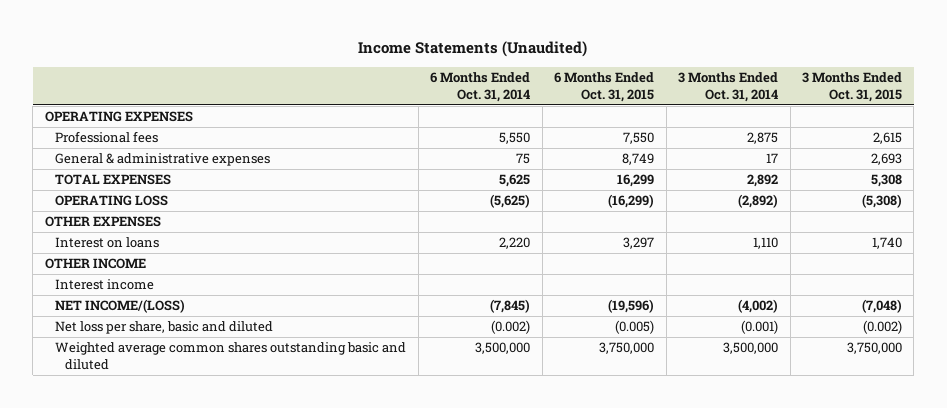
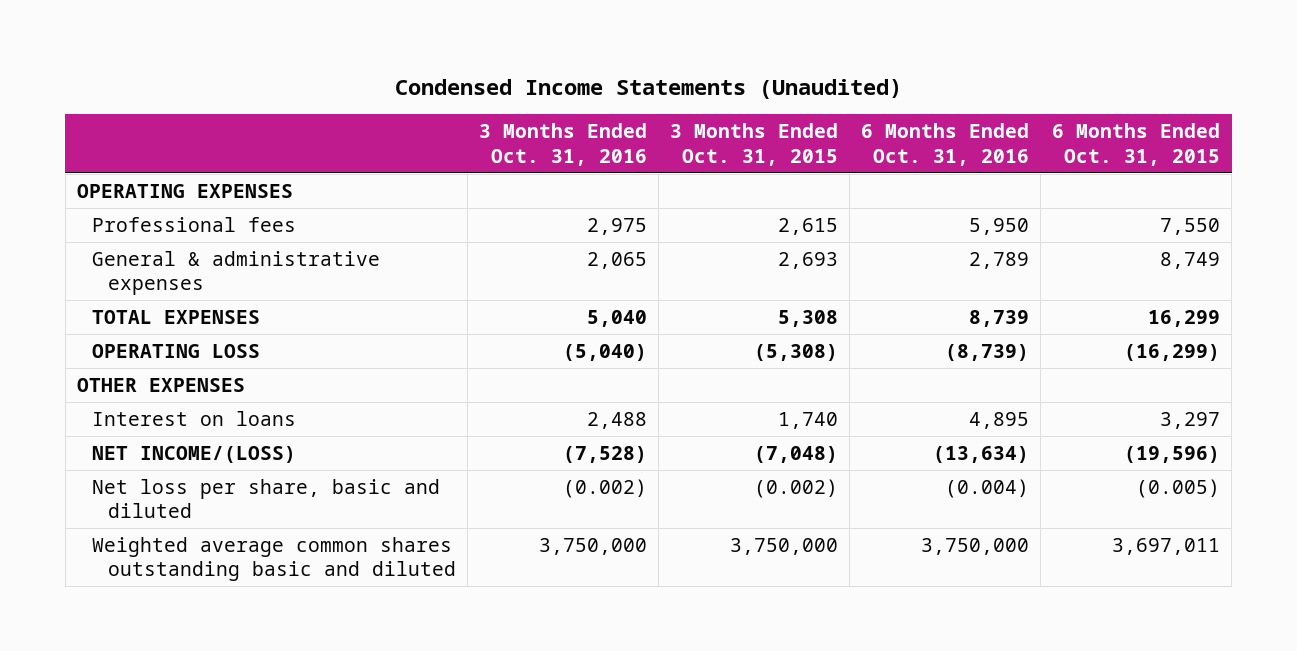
- Income Statements (Unaudited)
+ Condensed Income Statements (Unaudited)
- | 6 Months Ended Oct. 31, 2014 | 6 Months Ended Oct. 31, 2015 | 3 Months Ended Oct. 31, 2014 | 3 Months Ended Oct. 31, 2015
+ | 3 Months Ended Oct. 31, 2016 | 3 Months Ended Oct. 31, 2015 | 6 Months Ended Oct. 31, 2016 | 6 Months Ended Oct. 31, 2015
- OTHER INCOME
- Interest income
- Weighted average common shares outstanding basic and diluted | 3,500,000 | 3,750,000 | 3,500,000 | 3,750,000
+ Weighted average common shares outstanding basic and diluted | 3,750,000 | 3,750,000 | 3,750,000 | 3,697,011

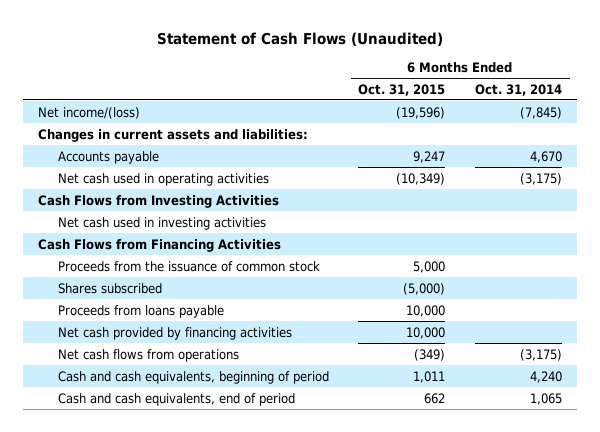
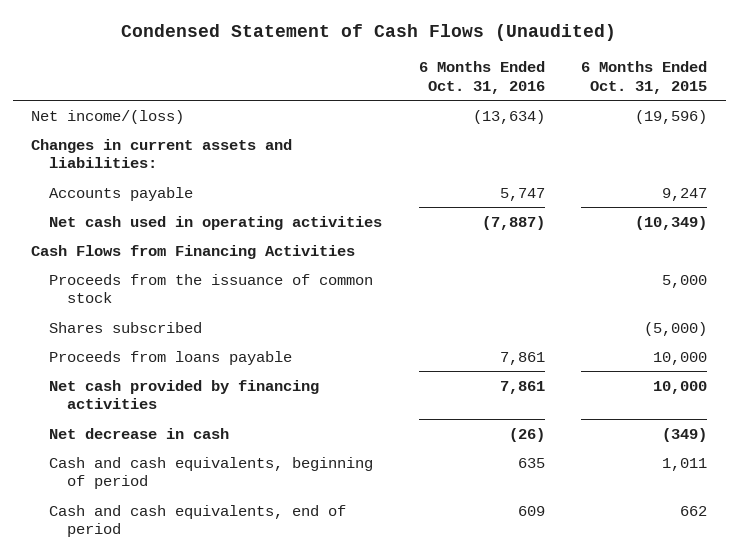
- Statement of Cash Flows (Unaudited)
+ Condensed Statement of Cash Flows (Unaudited)
- | 6 Months Ended Oct. 31, 2015 | 6 Months Ended Oct. 31, 2014
+ | 6 Months Ended Oct. 31, 2016 | 6 Months Ended Oct. 31, 2015
- Cash Flows from Investing Activities
- Net cash used in investing activities
- Net cash flows from operations | (349) | (3,175)
+ Net decrease in cash | (26) | (349)

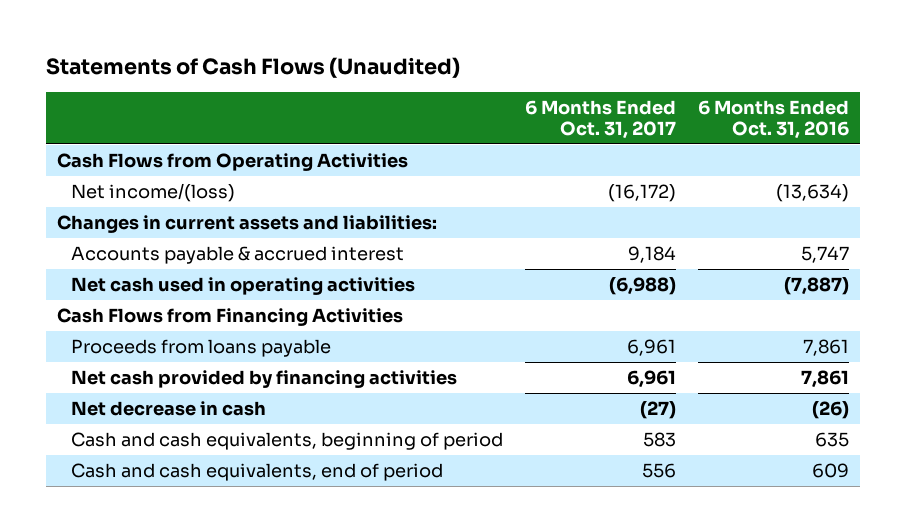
- Condensed Statement of Cash Flows (Unaudited)
+ Statements of Cash Flows (Unaudited)
- | 6 Months Ended Oct. 31, 2016 | 6 Months Ended Oct. 31, 2015
+ | 6 Months Ended Oct. 31, 2017 | 6 Months Ended Oct. 31, 2016
+ Cash Flows from Operating Activities
- Accounts payable | 5,747 | 9,247
+ Accounts payable & accrued interest | 9,184 | 5,747
- Proceeds from the issuance of common stock | | 5,000
- Shares subscribed | | (5,000)

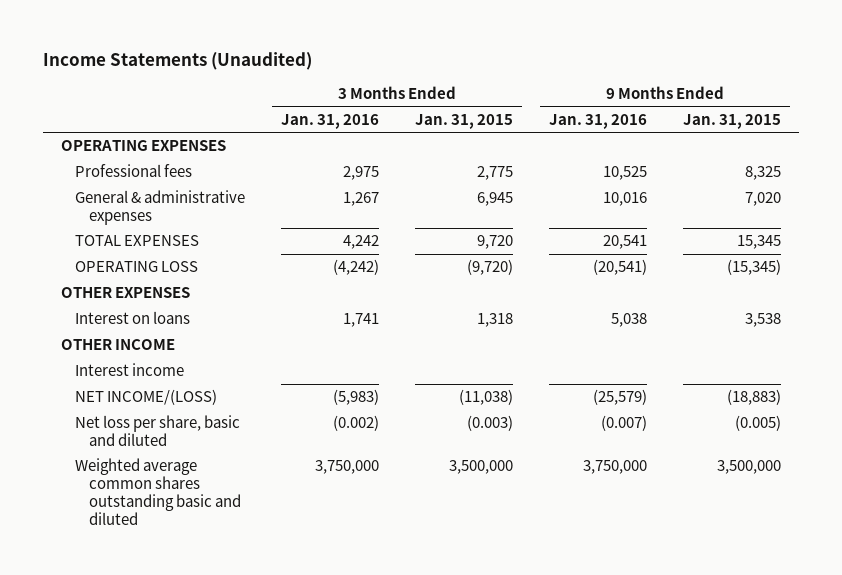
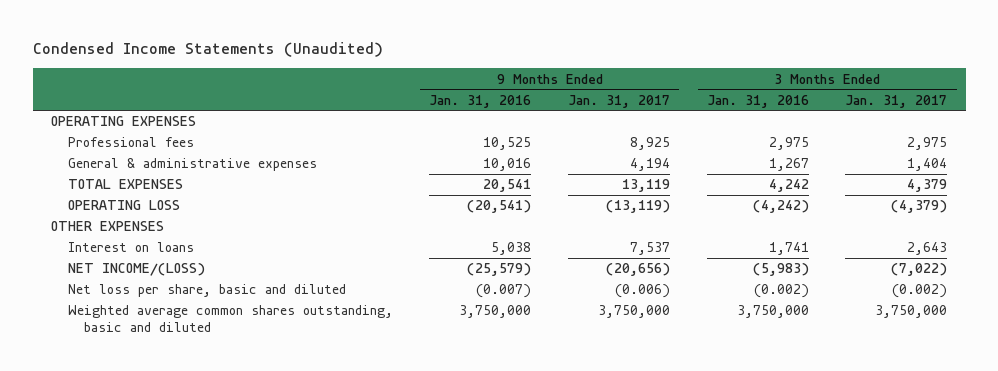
- Income Statements (Unaudited)
+ Condensed Income Statements (Unaudited)
- | 3 Months Ended Jan. 31, 2016 | 3 Months Ended Jan. 31, 2015 | 9 Months Ended Jan. 31, 2016 | 9 Months Ended Jan. 31, 2015
+ | 9 Months Ended Jan. 31, 2016 | 9 Months Ended Jan. 31, 2017 | 3 Months Ended Jan. 31, 2016 | 3 Months Ended Jan. 31, 2017
- OTHER INCOME
- Interest income
- Weighted average common shares outstanding basic and diluted | 3,750,000 | 3,500,000 | 3,750,000 | 3,500,000
+ Weighted average common shares outstanding, basic and diluted | 3,750,000 | 3,750,000 | 3,750,000 | 3,750,000

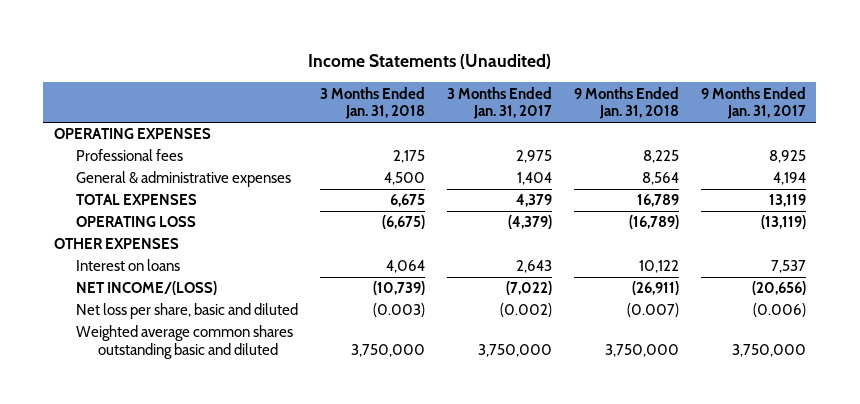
- Condensed Income Statements (Unaudited)
+ Income Statements (Unaudited)
- | 9 Months Ended Jan. 31, 2016 | 9 Months Ended Jan. 31, 2017 | 3 Months Ended Jan. 31, 2016 | 3 Months Ended Jan. 31, 2017
+ | 3 Months Ended Jan. 31, 2018 | 3 Months Ended Jan. 31, 2017 | 9 Months Ended Jan. 31, 2018 | 9 Months Ended Jan. 31, 2017
- Weighted average common shares outstanding, basic and diluted | 3,750,000 | 3,750,000 | 3,750,000 | 3,750,000
+ Weighted average common shares outstanding basic and diluted | 3,750,000 | 3,750,000 | 3,750,000 | 3,750,000

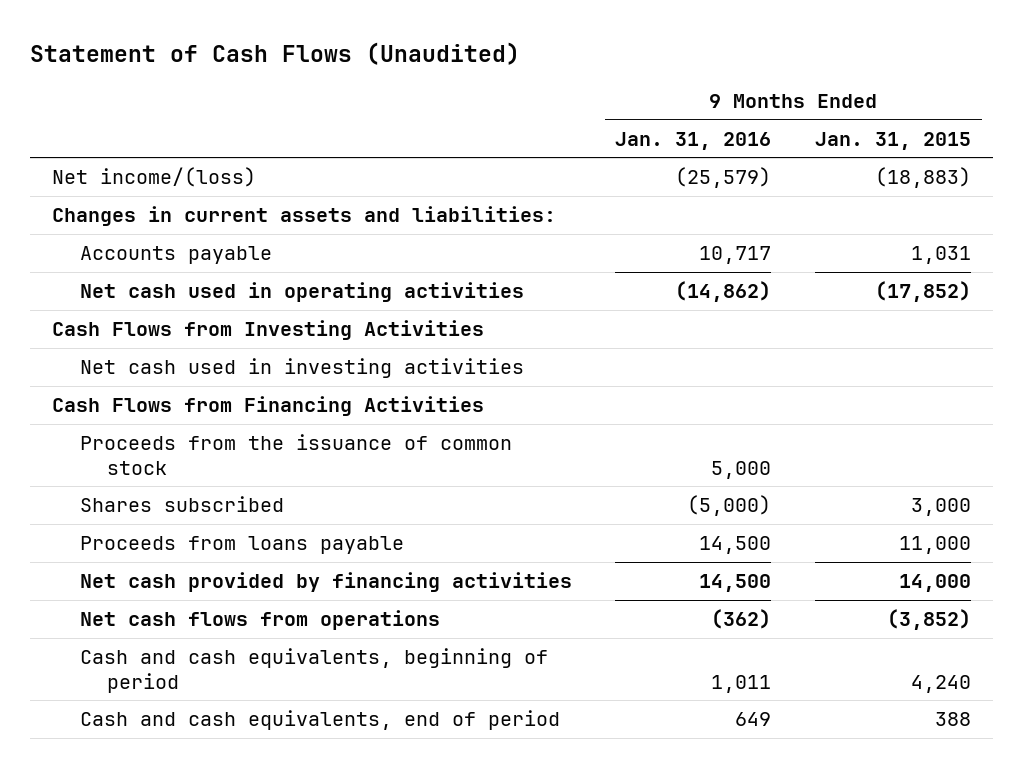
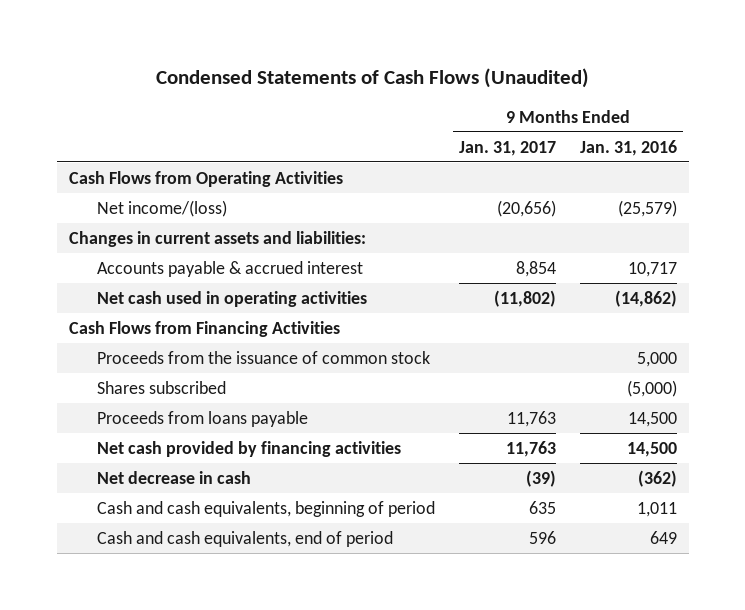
- Statement of Cash Flows (Unaudited)
+ Condensed Statements of Cash Flows (Unaudited)
- | 9 Months Ended Jan. 31, 2016 | 9 Months Ended Jan. 31, 2015
+ | 9 Months Ended Jan. 31, 2017 | 9 Months Ended Jan. 31, 2016
+ Cash Flows from Operating Activities
- Accounts payable | 10,717 | 1,031
+ Accounts payable & accrued interest | 8,854 | 10,717
- Cash Flows from Investing Activities
- Net cash used in investing activities
- Net cash flows from operations | (362) | (3,852)
+ Net decrease in cash | (39) | (362)

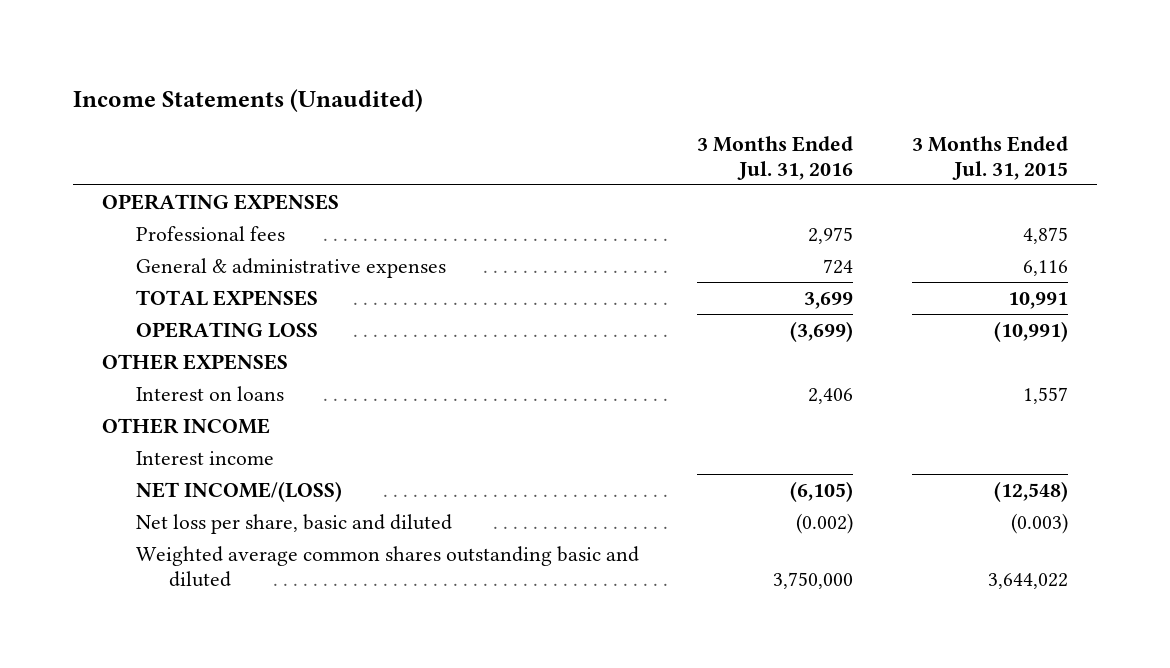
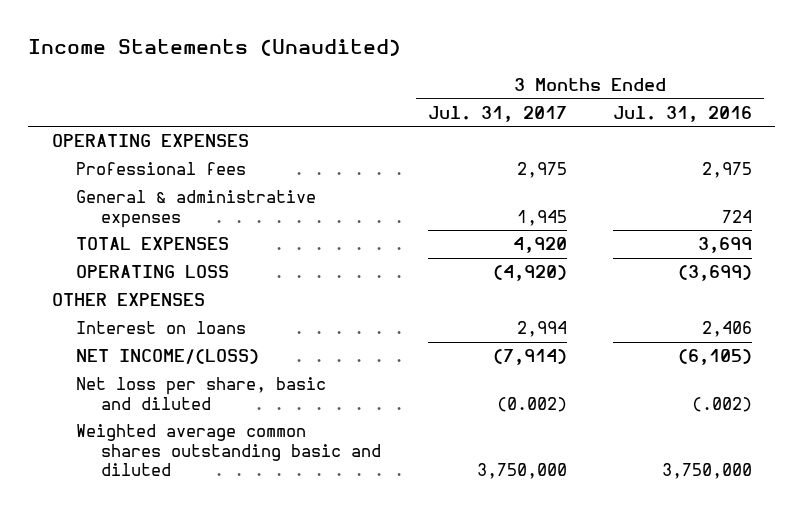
- | 3 Months Ended Jul. 31, 2016 | 3 Months Ended Jul. 31, 2015
+ | 3 Months Ended Jul. 31, 2017 | 3 Months Ended Jul. 31, 2016
- OTHER INCOME
- Interest income
- Net loss per share, basic and diluted | (0.002) | (0.003)
+ Net loss per share, basic and diluted | (0.002) | (.002)

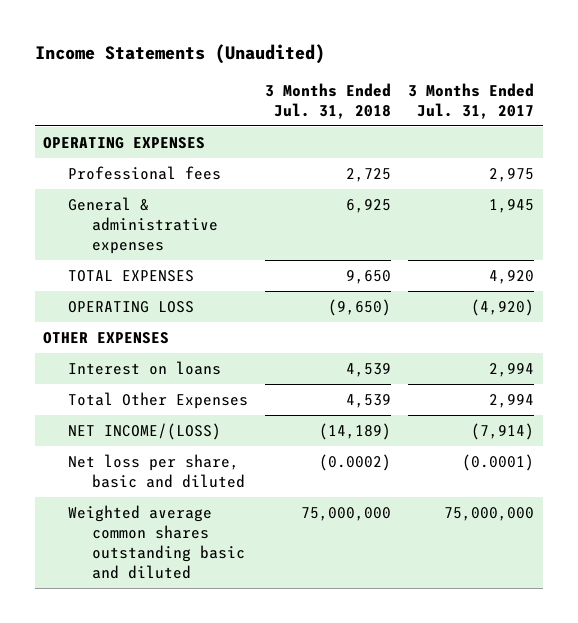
- | 3 Months Ended Jul. 31, 2017 | 3 Months Ended Jul. 31, 2016
+ | 3 Months Ended Jul. 31, 2018 | 3 Months Ended Jul. 31, 2017
+ Total Other Expenses | 4,539 | 2,994
- Net loss per share, basic and diluted | (0.002) | (.002)
- Weighted average common shares outstanding basic and diluted | 3,750,000 | 3,750,000
+ Net loss per share, basic and diluted | (0.0002) | (0.0001)
+ Weighted average common shares outstanding basic and diluted | 75,000,000 | 75,000,000

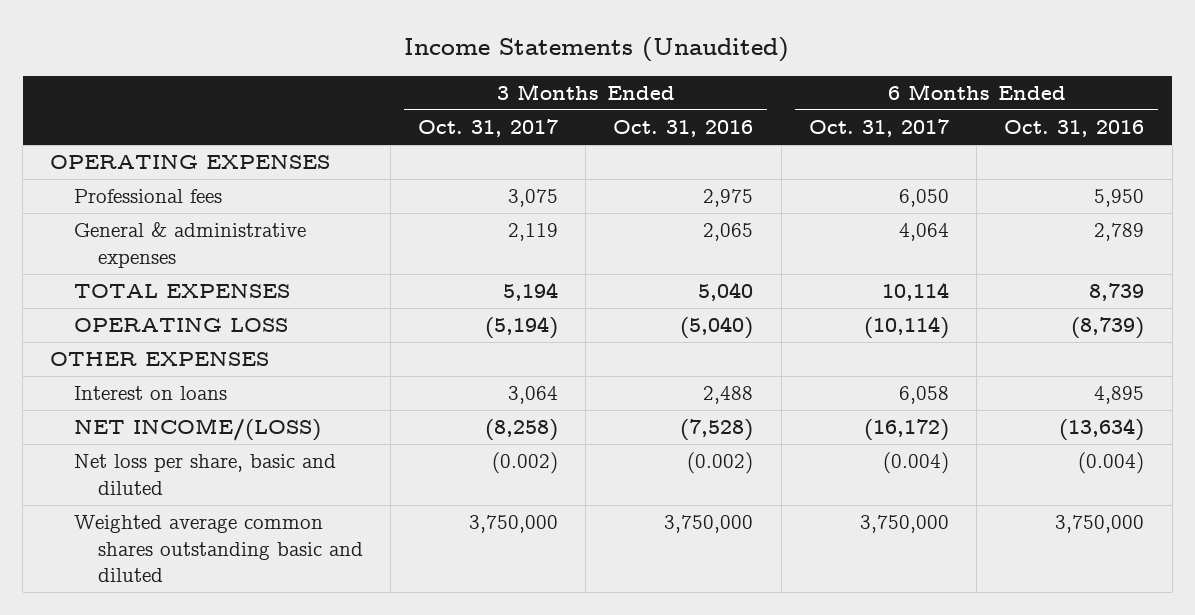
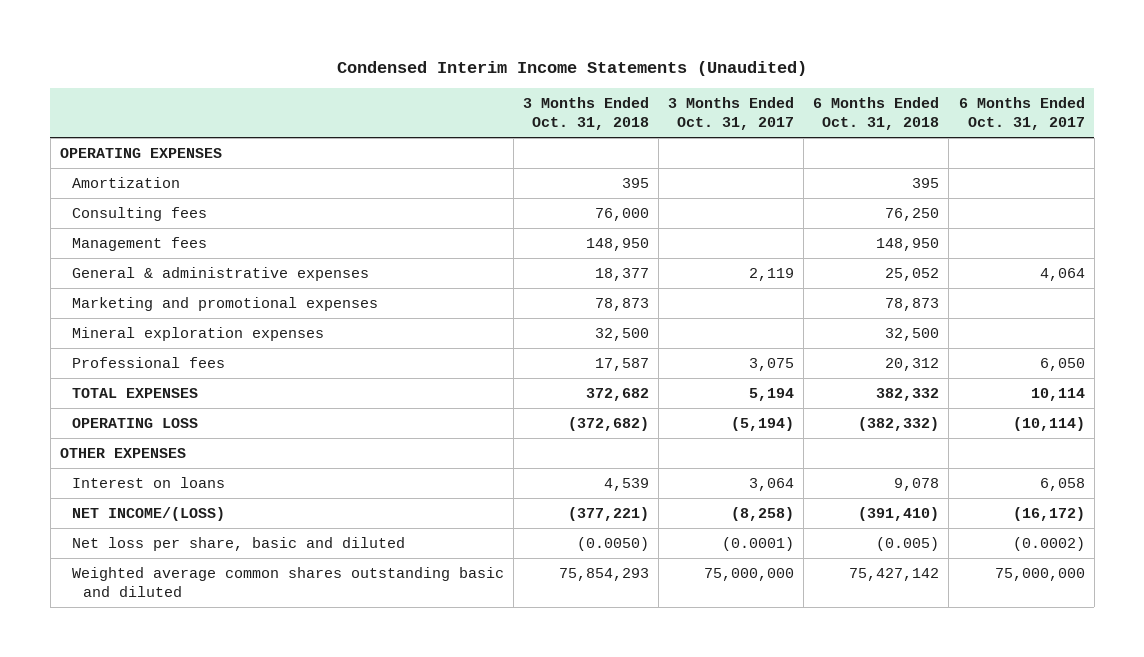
- Income Statements (Unaudited)
+ Condensed Interim Income Statements (Unaudited)
- | 3 Months Ended Oct. 31, 2017 | 3 Months Ended Oct. 31, 2016 | 6 Months Ended Oct. 31, 2017 | 6 Months Ended Oct. 31, 2016
+ | 3 Months Ended Oct. 31, 2018 | 3 Months Ended Oct. 31, 2017 | 6 Months Ended Oct. 31, 2018 | 6 Months Ended Oct. 31, 2017
+ Amortization | 395 | | 395 |
+ Consulting fees | 76,000 | | 76,250 |
+ Management fees | 148,950 | | 148,950 |
+ Marketing and promotional expenses | 78,873 | | 78,873 |
+ Mineral exploration expenses | 32,500 | | 32,500 |
moved down: Professional fees | 17,587 | 3,075 | 20,312 | 6,050
- Net loss per share, basic and diluted | (0.002) | (0.002) | (0.004) | (0.004)
- Weighted average common shares outstanding basic and diluted | 3,750,000 | 3,750,000 | 3,750,000 | 3,750,000
+ Net loss per share, basic and diluted | (0.0050) | (0.0001) | (0.005) | (0.0002)
+ Weighted average common shares outstanding basic and diluted | 75,854,293 | 75,000,000 | 75,427,142 | 75,000,000

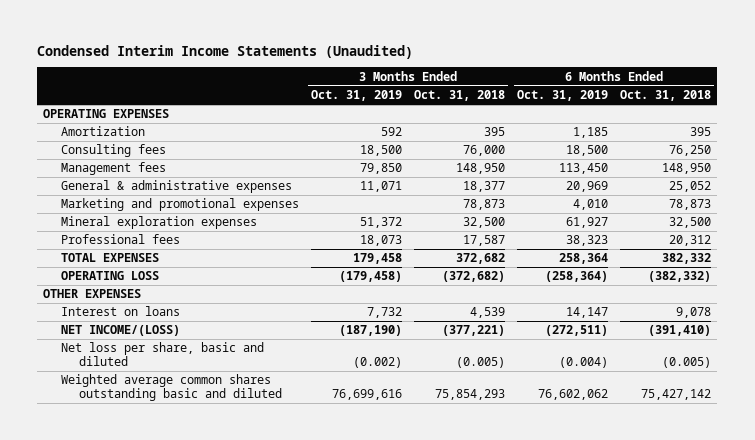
- | 3 Months Ended Oct. 31, 2018 | 3 Months Ended Oct. 31, 2017 | 6 Months Ended Oct. 31, 2018 | 6 Months Ended Oct. 31, 2017
+ | 3 Months Ended Oct. 31, 2019 | 3 Months Ended Oct. 31, 2018 | 6 Months Ended Oct. 31, 2019 | 6 Months Ended Oct. 31, 2018
- Net loss per share, basic and diluted | (0.0050) | (0.0001) | (0.005) | (0.0002)
+ Net loss per share, basic and diluted | (0.002) | (0.005) | (0.004) | (0.005)

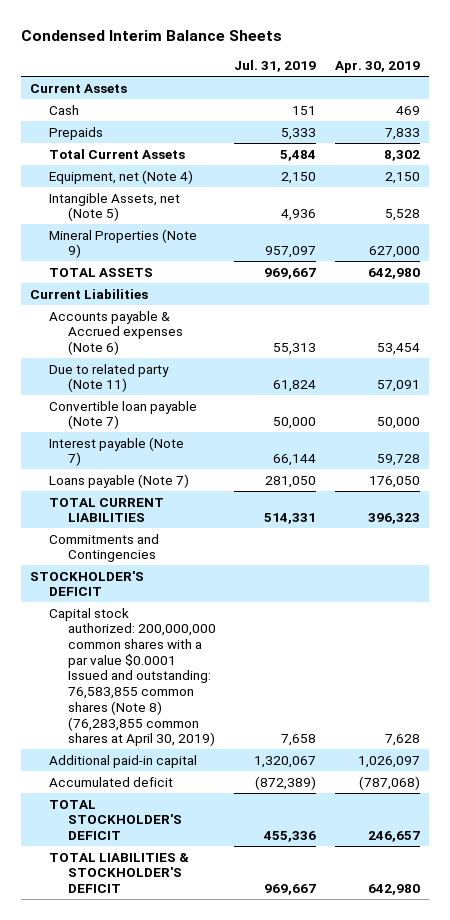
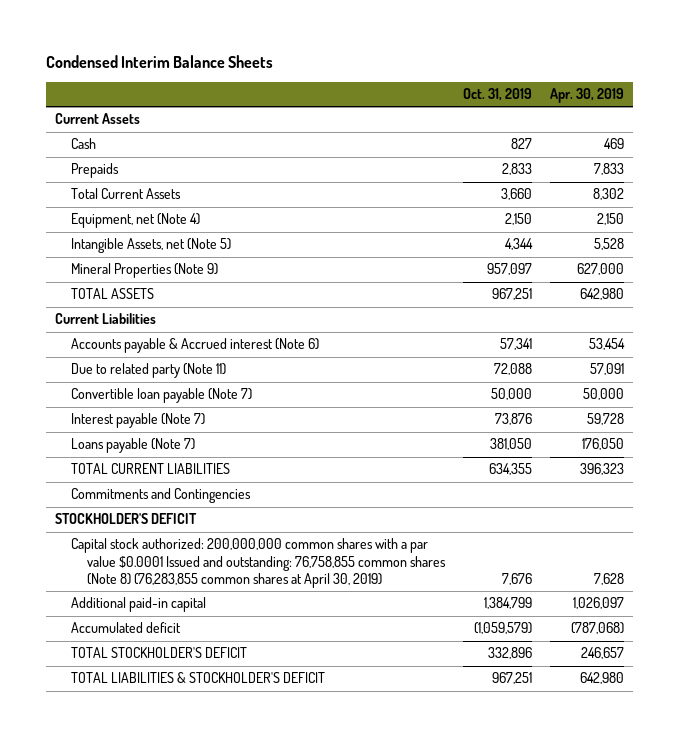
- | Jul. 31, 2019 | Apr. 30, 2019
+ | Oct. 31, 2019 | Apr. 30, 2019
- Accounts payable & Accrued expenses (Note 6) | 55,313 | 53,454
+ Accounts payable & Accrued interest (Note 6) | 57,341 | 53,454
- Capital stock authorized: 200,000,000 common shares with a par value $0.0001 Issued and outstanding: 76,583,855 common shares (Note 8) (76,283,855 common shares at April 30, 2019) | 7,658 | 7,628
+ Capital stock authorized: 200,000,000 common shares with a par value $0.0001 Issued and outstanding: 76,758,855 common shares (Note 8) (76,283,855 common shares at April 30, 2019) | 7,676 | 7,628

